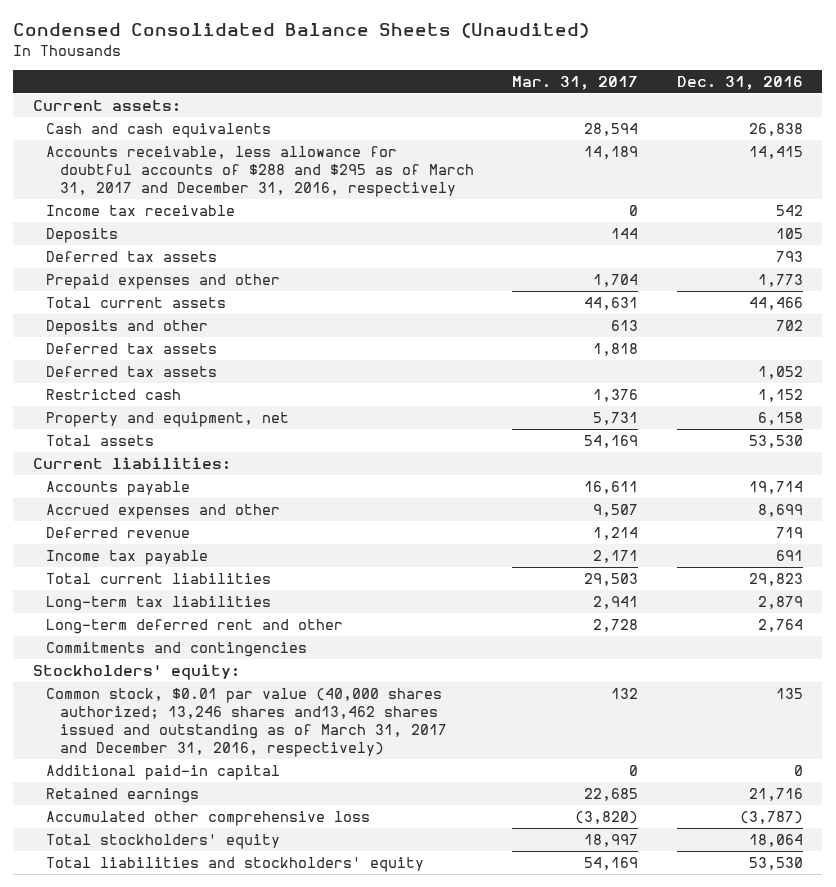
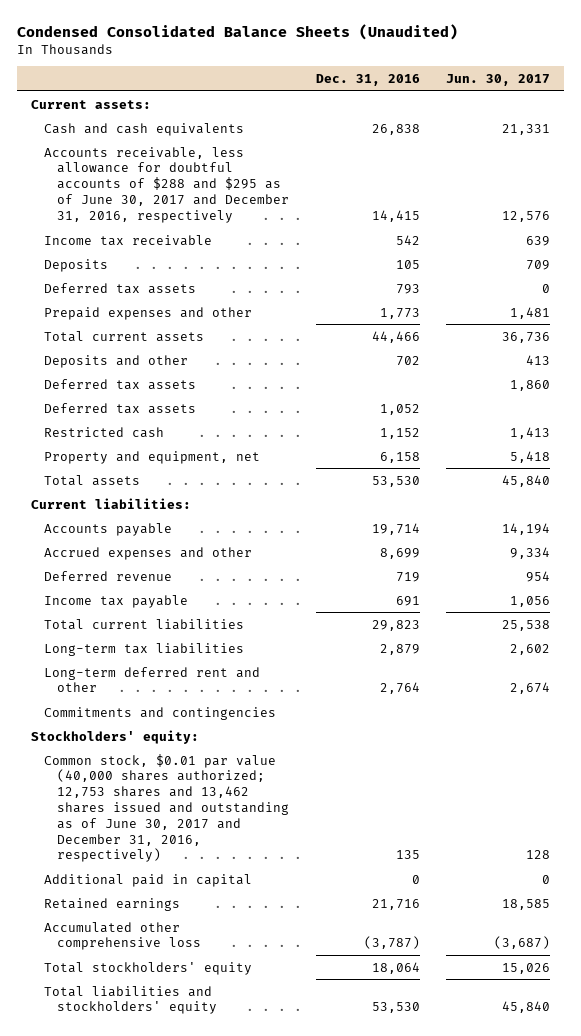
- | Mar. 31, 2017 | Dec. 31, 2016
+ | Dec. 31, 2016 | Jun. 30, 2017
- Accounts receivable, less allowance for doubtful accounts of $288 and $295 as of March 31, 2017 and December 31, 2016, respectively | 14,189 | 14,415
+ Accounts receivable, less allowance for doubtful accounts of $288 and $295 as of June 30, 2017 and December 31, 2016, respectively | 14,415 | 12,576
- Common stock, $0.01 par value (40,000 shares authorized; 13,246 shares and13,462 shares issued and outstanding as of March 31, 2017 and December 31, 2016, respectively) | 132 | 135
- Additional paid-in capital | 0 | 0
+ Common stock, $0.01 par value (40,000 shares authorized; 12,753 shares and 13,462 shares issued and outstanding as of June 30, 2017 and December 31, 2016, respectively) | 135 | 128
+ Additional paid in capital | 0 | 0

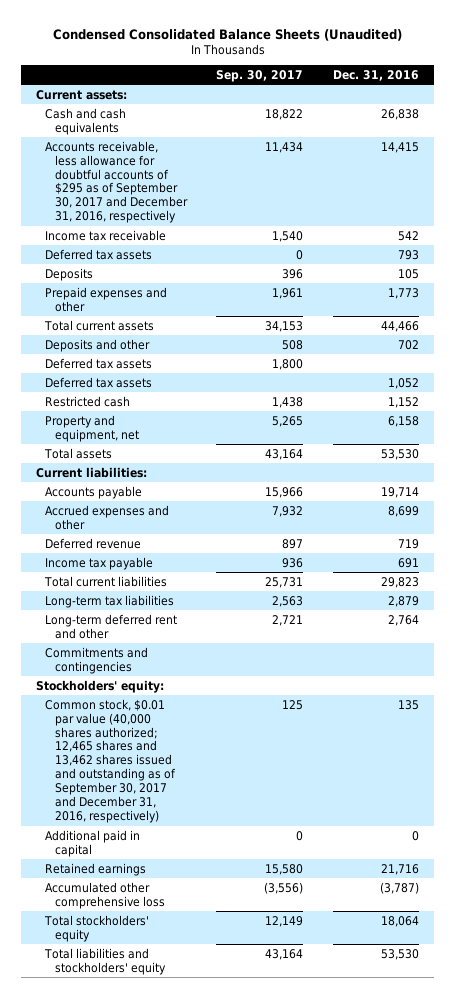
- | Dec. 31, 2016 | Jun. 30, 2017
+ | Sep. 30, 2017 | Dec. 31, 2016
- Accounts receivable, less allowance for doubtful accounts of $288 and $295 as of June 30, 2017 and December 31, 2016, respectively | 14,415 | 12,576
+ Accounts receivable, less allowance for doubtful accounts of $295 as of September 30, 2017 and December 31, 2016, respectively | 11,434 | 14,415
moved down: Deposits | 396 | 105
- Common stock, $0.01 par value (40,000 shares authorized; 12,753 shares and 13,462 shares issued and outstanding as of June 30, 2017 and December 31, 2016, respectively) | 135 | 128
+ Common stock, $0.01 par value (40,000 shares authorized; 12,465 shares and 13,462 shares issued and outstanding as of September 30, 2017 and December 31, 2016, respectively) | 125 | 135

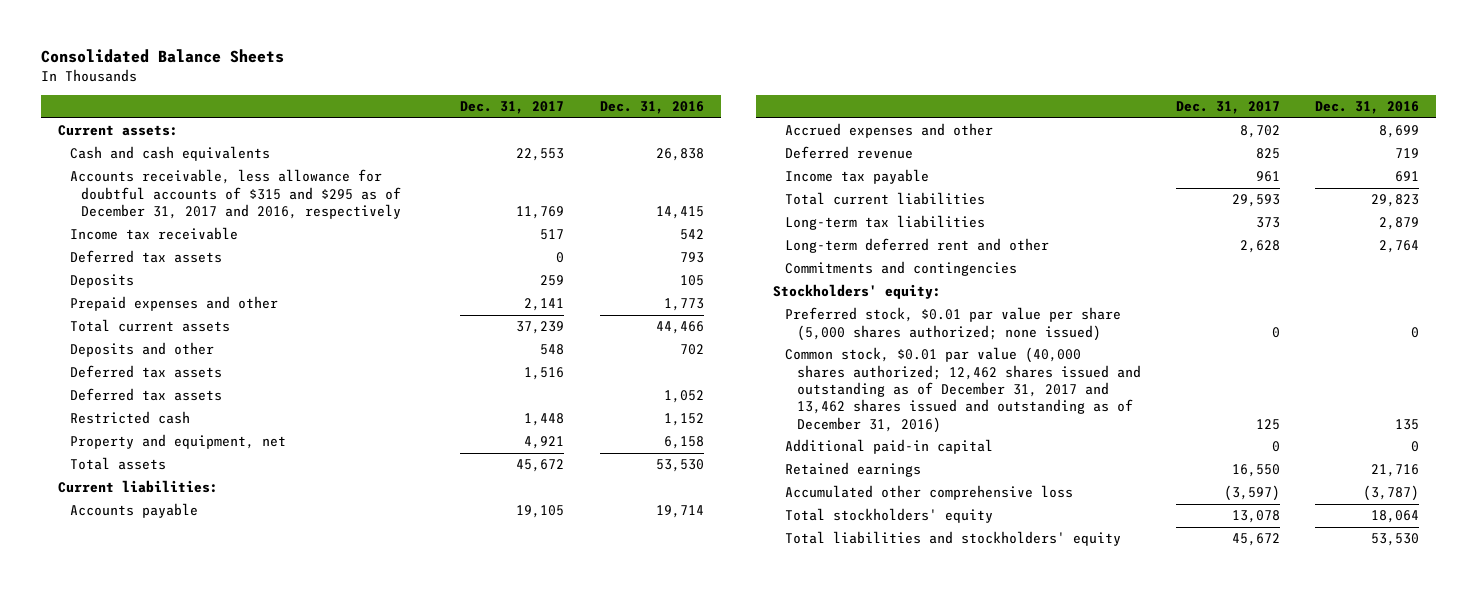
- Condensed Consolidated Balance Sheets (Unaudited)
+ Consolidated Balance Sheets
- | Sep. 30, 2017 | Dec. 31, 2016
+ | Dec. 31, 2017 | Dec. 31, 2016
- Accounts receivable, less allowance for doubtful accounts of $295 as of September 30, 2017 and December 31, 2016, respectively | 11,434 | 14,415
+ Accounts receivable, less allowance for doubtful accounts of $315 and $295 as of December 31, 2017 and 2016, respectively | 11,769 | 14,415
- Common stock, $0.01 par value (40,000 shares authorized; 12,465 shares and 13,462 shares issued and outstanding as of September 30, 2017 and December 31, 2016, respectively) | 125 | 135
- Additional paid in capital | 0 | 0
+ Preferred stock, $0.01 par value per share (5,000 shares authorized; none issued) | 0 | 0
+ Common stock, $0.01 par value (40,000 shares authorized; 12,462 shares issued and outstanding as of December 31, 2017 and 13,462 shares issued and outstanding as of December 31, 2016) | 125 | 135
+ Additional paid-in capital | 0 | 0

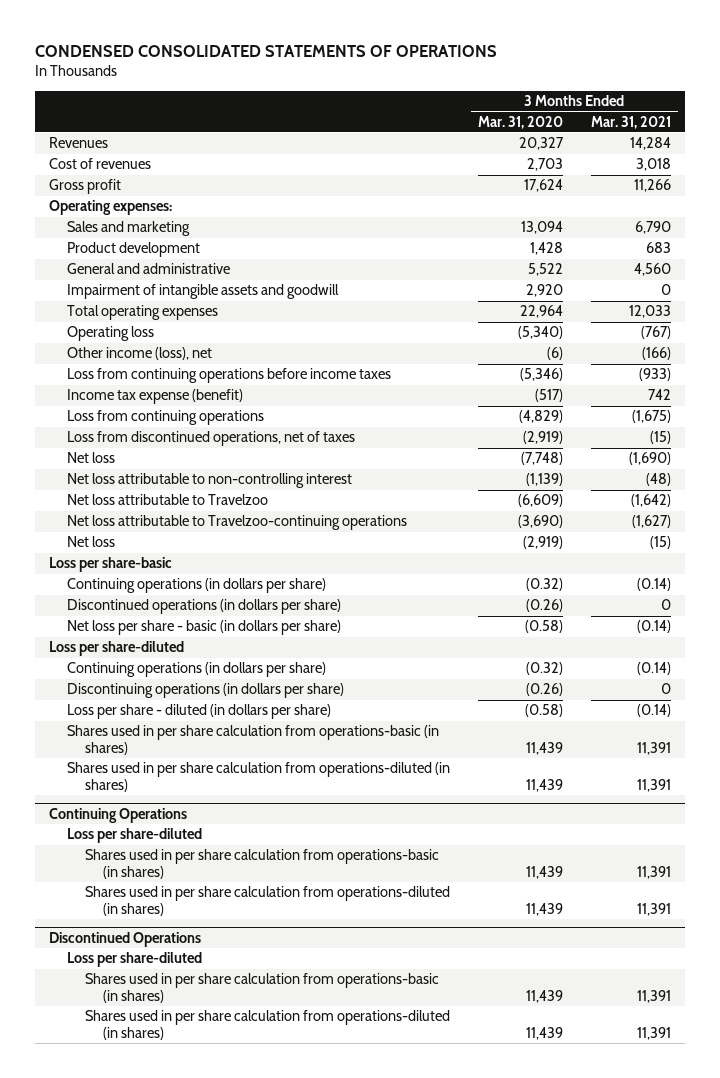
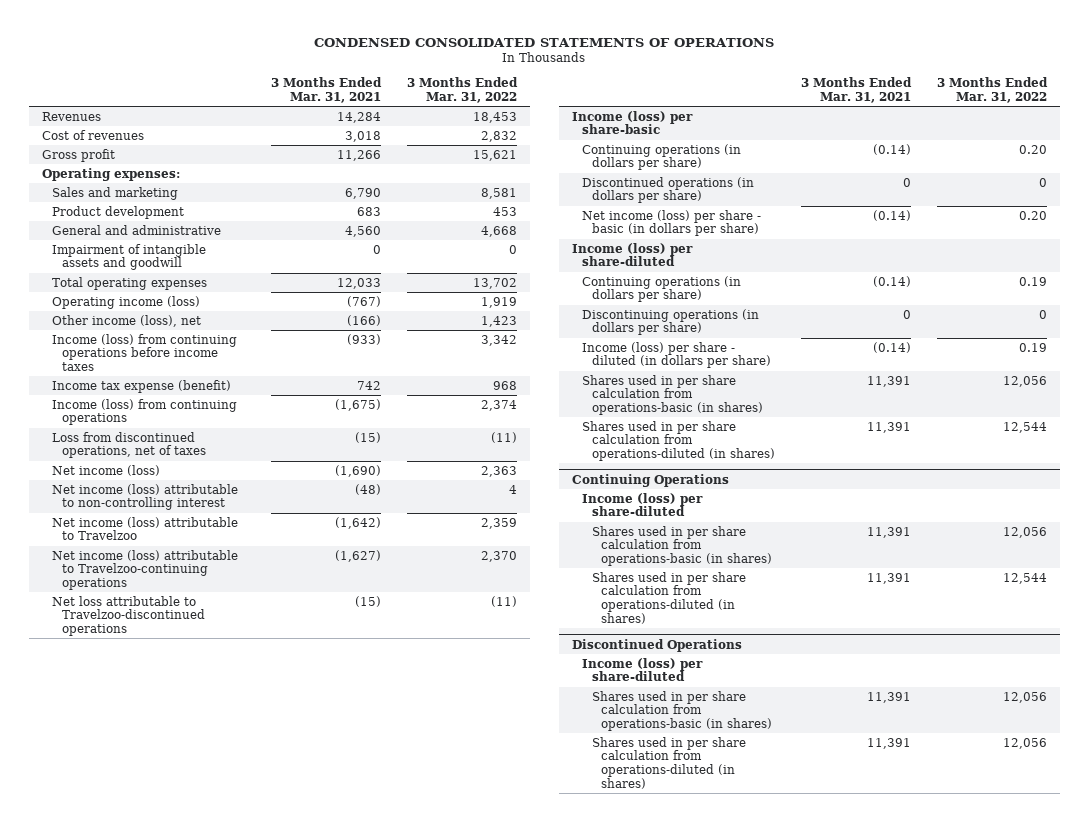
- | 3 Months Ended Mar. 31, 2020 | 3 Months Ended Mar. 31, 2021
+ | 3 Months Ended Mar. 31, 2021 | 3 Months Ended Mar. 31, 2022
- Operating loss | (5,340) | (767)
+ Operating income (loss) | (767) | 1,919
- Loss from continuing operations before income taxes | (5,346) | (933)
+ Income (loss) from continuing operations before income taxes | (933) | 3,342
- Loss from continuing operations | (4,829) | (1,675)
+ Income (loss) from continuing operations | (1,675) | 2,374
- Net loss | (7,748) | (1,690)
- Net loss attributable to non-controlling interest | (1,139) | (48)
- Net loss attributable to Travelzoo | (6,609) | (1,642)
- Net loss attributable to Travelzoo-continuing operations | (3,690) | (1,627)
- Net loss | (2,919) | (15)
- Loss per share-basic
+ Net income (loss) | (1,690) | 2,363
+ Net income (loss) attributable to non-controlling interest | (48) | 4
+ Net income (loss) attributable to Travelzoo | (1,642) | 2,359
+ Net income (loss) attributable to Travelzoo-continuing operations | (1,627) | 2,370
+ Net loss attributable to Travelzoo-discontinued operations | (15) | (11)
+ Income (loss) per share-basic
- Net loss per share - basic (in dollars per share) | (0.58) | (0.14)
- Loss per share-diluted
+ Net income (loss) per share - basic (in dollars per share) | (0.14) | 0.20
+ Income (loss) per share-diluted
- Loss per share - diluted (in dollars per share) | (0.58) | (0.14)
+ Income (loss) per share - diluted (in dollars per share) | (0.14) | 0.19
@ Continuing Operations
- Loss per share-diluted
+ Income (loss) per share-diluted
@ Discontinued Operations
- Loss per share-diluted
+ Income (loss) per share-diluted

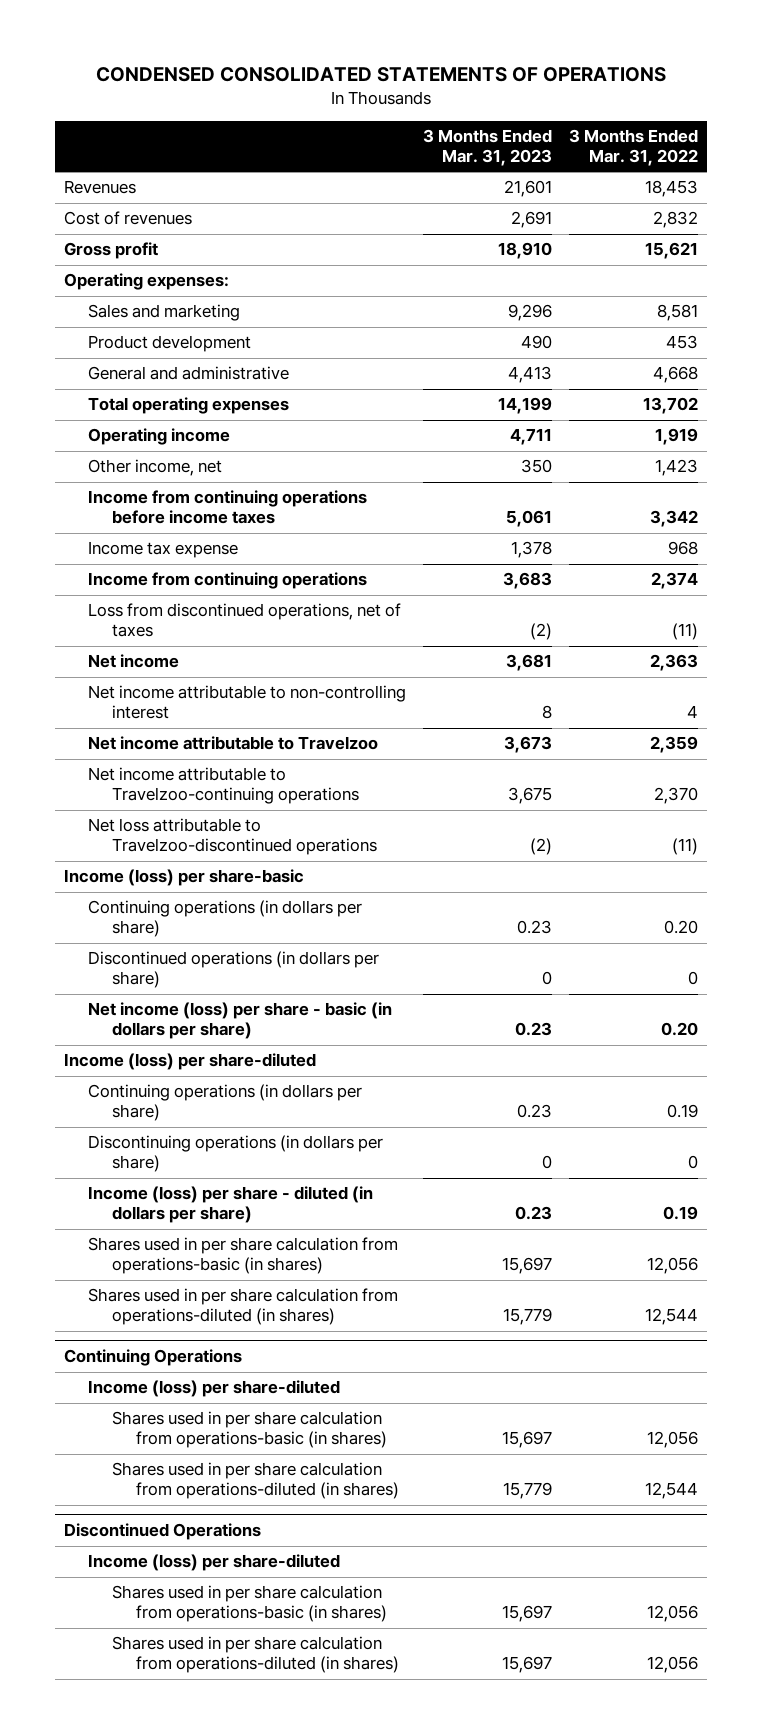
- | 3 Months Ended Mar. 31, 2021 | 3 Months Ended Mar. 31, 2022
+ | 3 Months Ended Mar. 31, 2023 | 3 Months Ended Mar. 31, 2022
- Impairment of intangible assets and goodwill | 0 | 0
- Operating income (loss) | (767) | 1,919
- Other income (loss), net | (166) | 1,423
- Income (loss) from continuing operations before income taxes | (933) | 3,342
- Income tax expense (benefit) | 742 | 968
- Income (loss) from continuing operations | (1,675) | 2,374
+ Operating income | 4,711 | 1,919
+ Other income, net | 350 | 1,423
+ Income from continuing operations before income taxes | 5,061 | 3,342
+ Income tax expense | 1,378 | 968
+ Income from continuing operations | 3,683 | 2,374
- Net income (loss) | (1,690) | 2,363
- Net income (loss) attributable to non-controlling interest | (48) | 4
- Net income (loss) attributable to Travelzoo | (1,642) | 2,359
- Net income (loss) attributable to Travelzoo-continuing operations | (1,627) | 2,370
+ Net income | 3,681 | 2,363
+ Net income attributable to non-controlling interest | 8 | 4
+ Net income attributable to Travelzoo | 3,673 | 2,359
+ Net income attributable to Travelzoo-continuing operations | 3,675 | 2,370

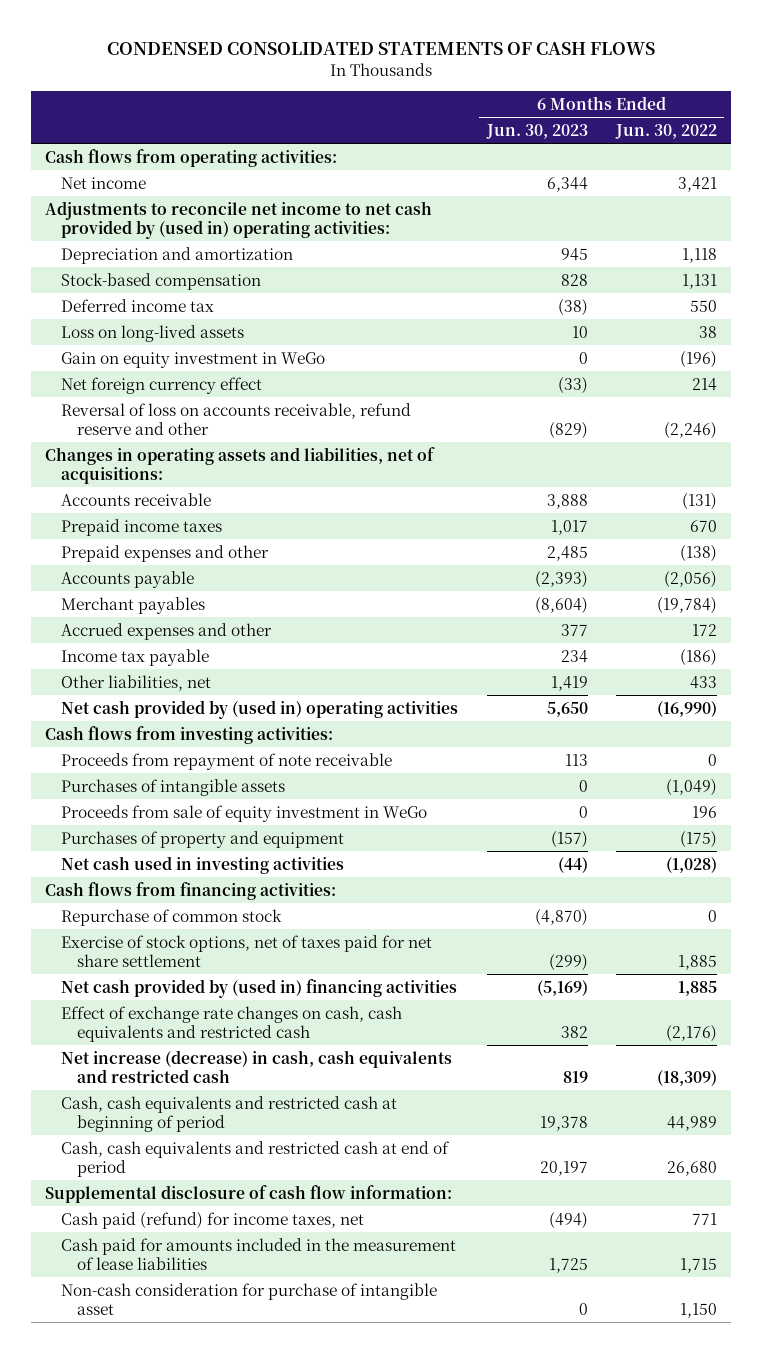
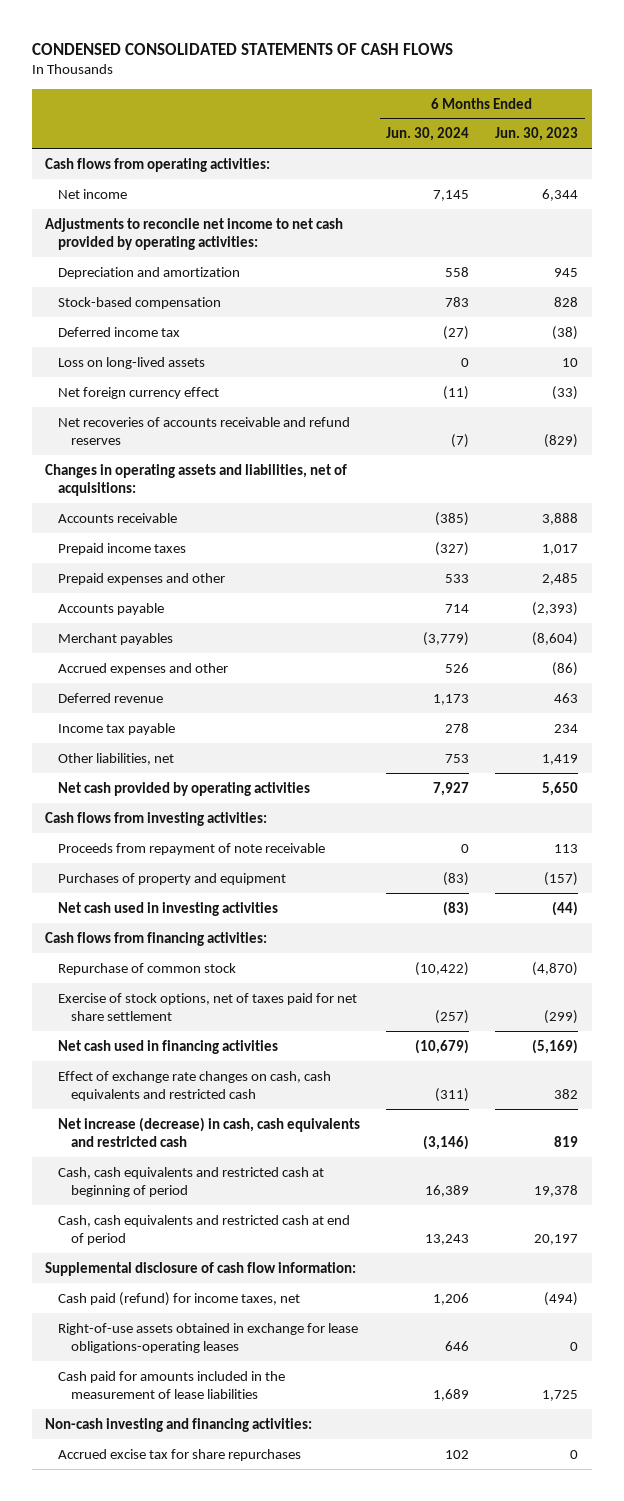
- | 6 Months Ended Jun. 30, 2023 | 6 Months Ended Jun. 30, 2022
+ | 6 Months Ended Jun. 30, 2024 | 6 Months Ended Jun. 30, 2023
- Adjustments to reconcile net income to net cash provided by (used in) operating activities:
+ Adjustments to reconcile net income to net cash provided by operating activities:
- Gain on equity investment in WeGo | 0 | (196)
- Reversal of loss on accounts receivable, refund reserve and other | (829) | (2,246)
+ Net recoveries of accounts receivable and refund reserves | (7) | (829)
- Accrued expenses and other | 377 | 172
+ Accrued expenses and other | 526 | (86)
+ Deferred revenue | 1,173 | 463
- Net cash provided by (used in) operating activities | 5,650 | (16,990)
+ Net cash provided by operating activities | 7,927 | 5,650
- Purchases of intangible assets | 0 | (1,049)
- Proceeds from sale of equity investment in WeGo | 0 | 196
- Net cash provided by (used in) financing activities | (5,169) | 1,885
+ Net cash used in financing activities | (10,679) | (5,169)
+ Right-of-use assets obtained in exchange for lease obligations-operating leases | 646 | 0
- Non-cash consideration for purchase of intangible asset | 0 | 1,150
+ Non-cash investing and financing activities:
+ Accrued excise tax for share repurchases | 102 | 0

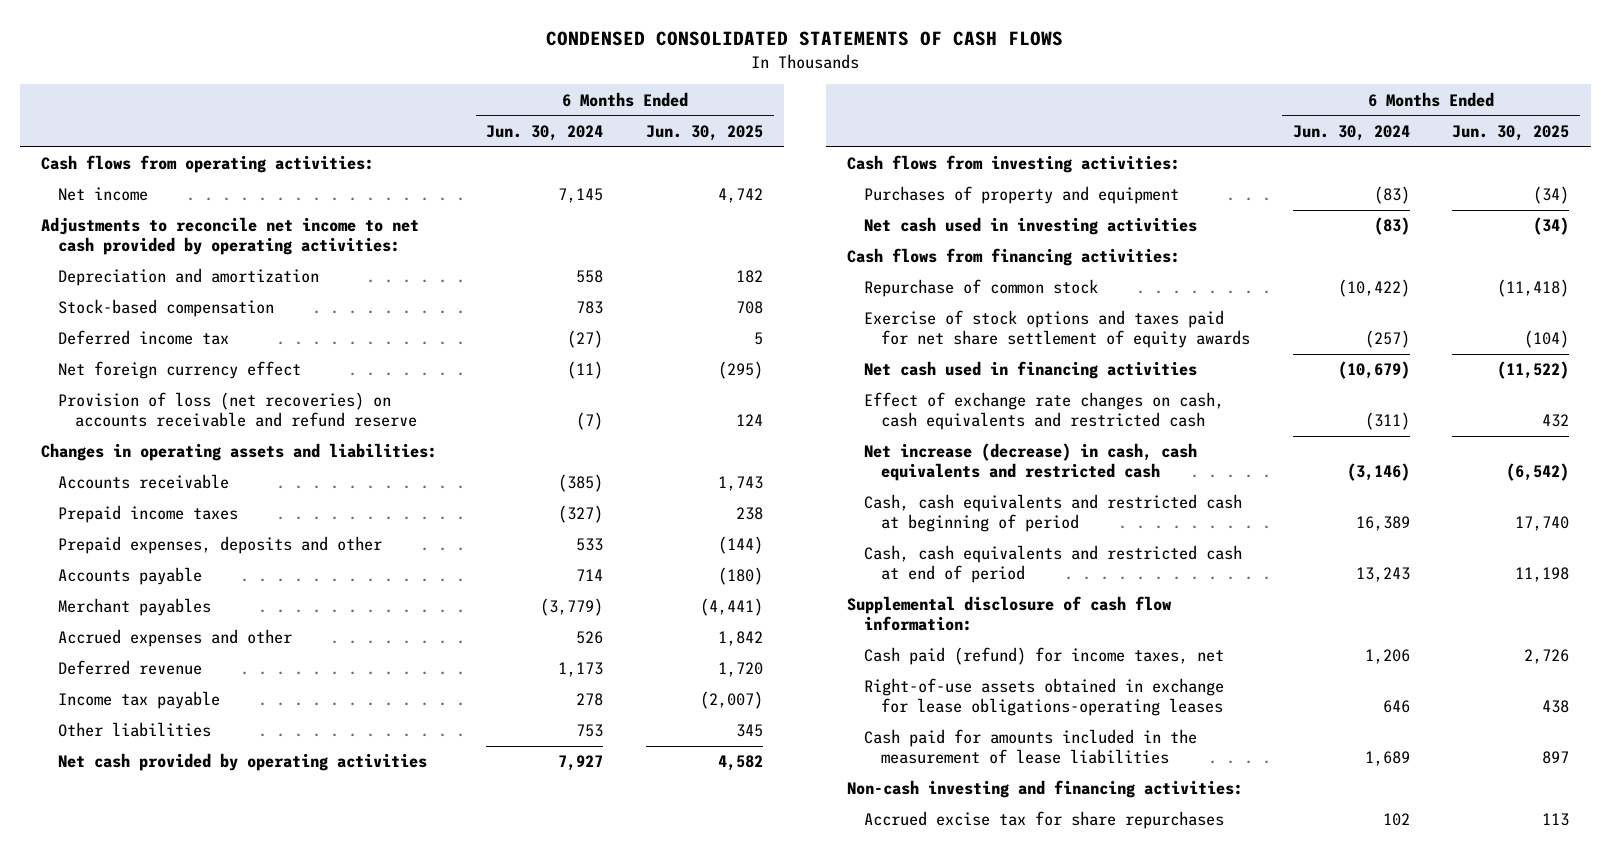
- | 6 Months Ended Jun. 30, 2024 | 6 Months Ended Jun. 30, 2023
+ | 6 Months Ended Jun. 30, 2024 | 6 Months Ended Jun. 30, 2025
- Loss on long-lived assets | 0 | 10
- Net recoveries of accounts receivable and refund reserves | (7) | (829)
- Changes in operating assets and liabilities, net of acquisitions:
+ Provision of loss (net recoveries) on accounts receivable and refund reserve | (7) | 124
+ Changes in operating assets and liabilities:
- Prepaid expenses and other | 533 | 2,485
+ Prepaid expenses, deposits and other | 533 | (144)
- Other liabilities, net | 753 | 1,419
+ Other liabilities | 753 | 345
- Proceeds from repayment of note receivable | 0 | 113
- Exercise of stock options, net of taxes paid for net share settlement | (257) | (299)
+ Exercise of stock options and taxes paid for net share settlement of equity awards | (257) | (104)

